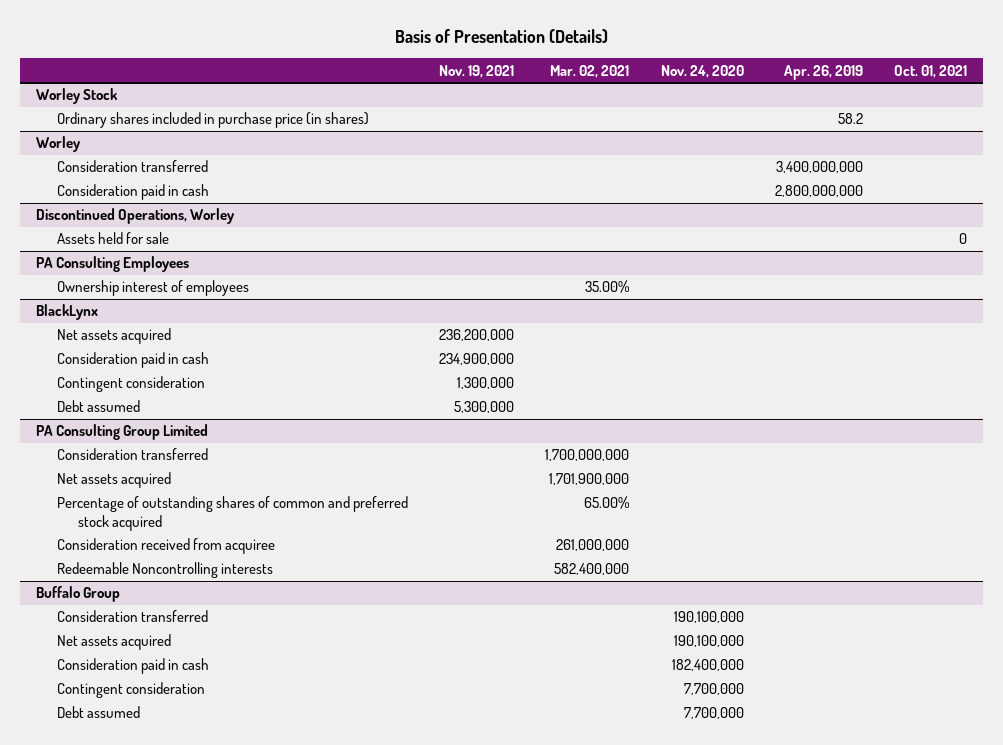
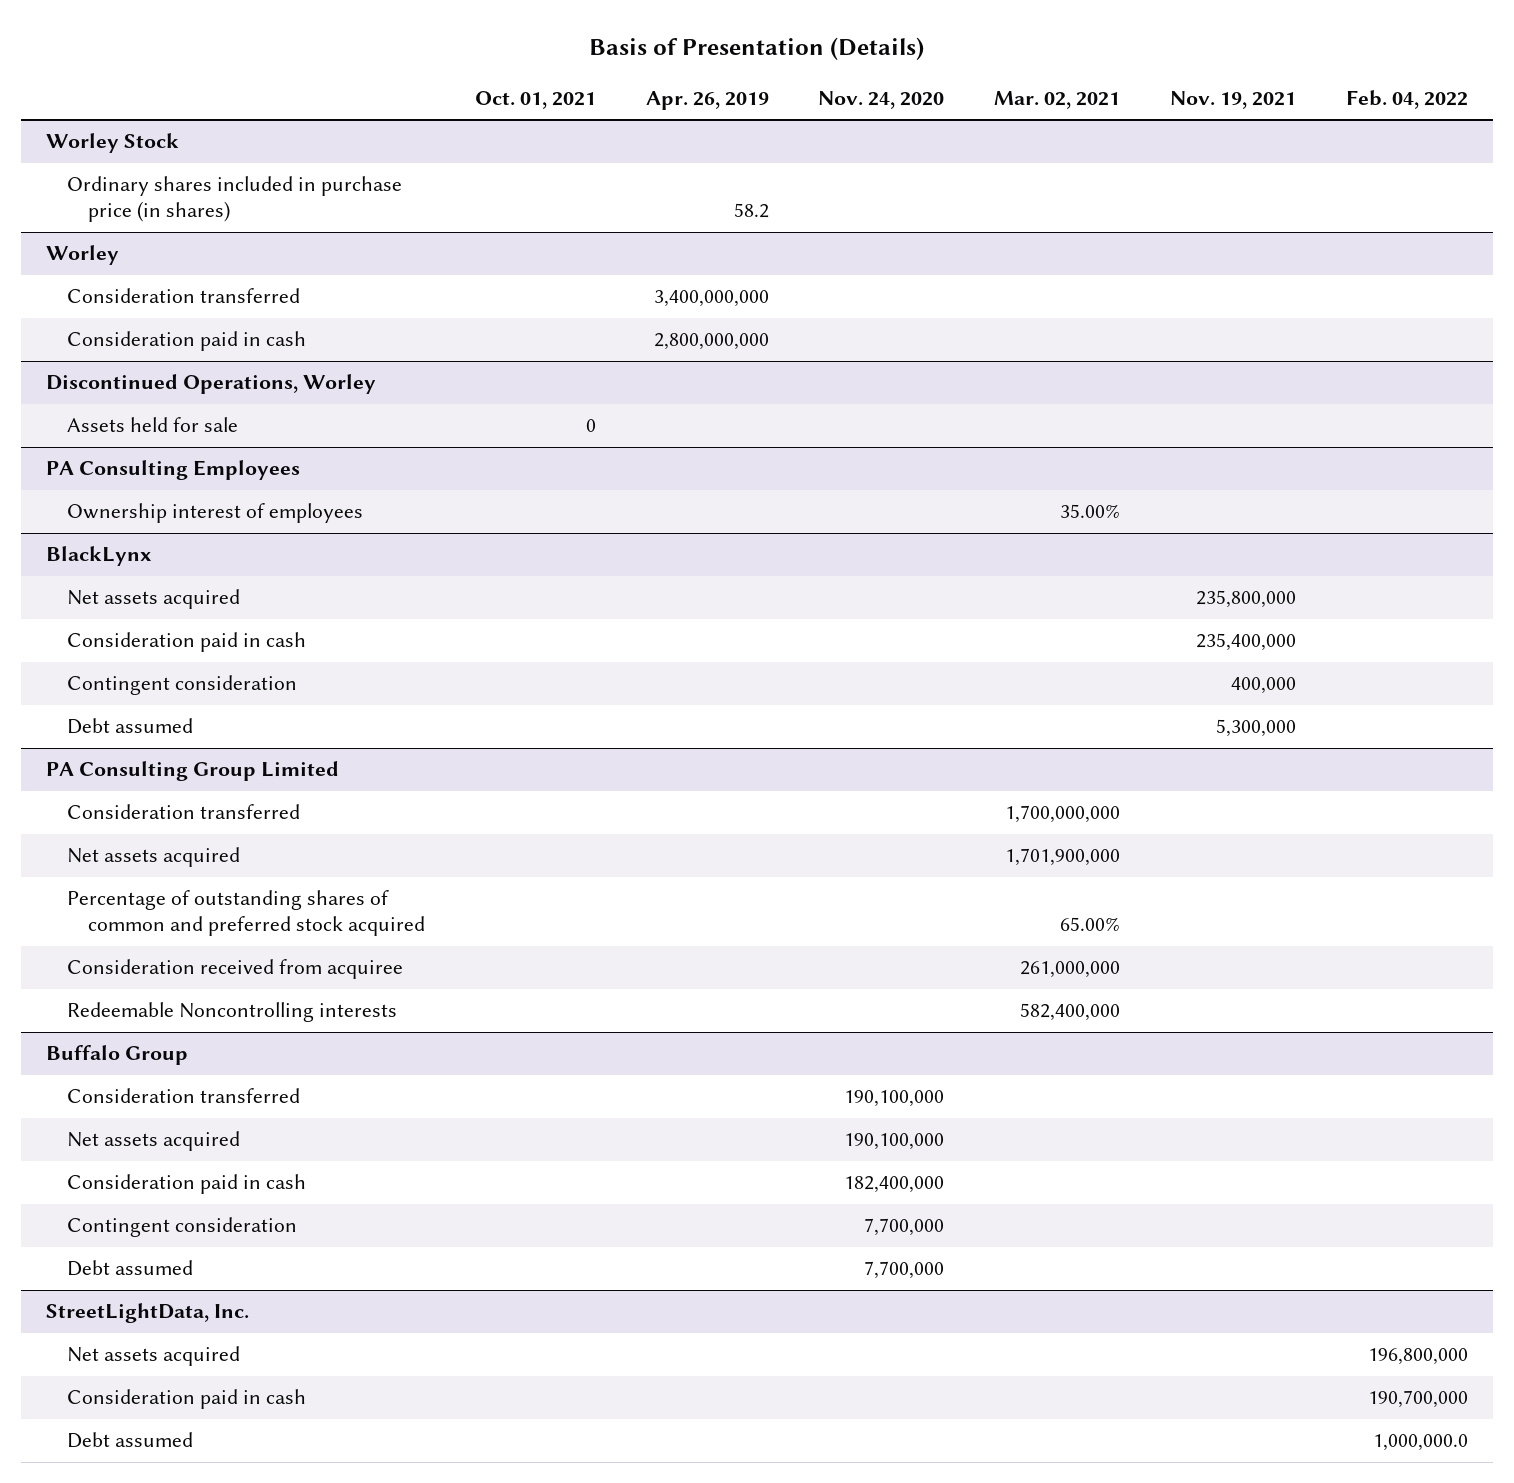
- | Nov. 19, 2021 | Mar. 02, 2021 | Nov. 24, 2020 | Apr. 26, 2019 | Oct. 01, 2021
+ | Oct. 01, 2021 | Apr. 26, 2019 | Nov. 24, 2020 | Mar. 02, 2021 | Nov. 19, 2021 | Feb. 04, 2022
@ BlackLynx
- Net assets acquired | 236,200,000 | | | |
- Consideration paid in cash | 234,900,000 | | | |
- Contingent consideration | 1,300,000 | | | |
+ Net assets acquired | | | | | 235,800,000 |
+ Consideration paid in cash | | | | | 235,400,000 |
+ Contingent consideration | | | | | 400,000 |
+ StreetLightData, Inc.
+ Net assets acquired | | | | | | 196,800,000
+ Consideration paid in cash | | | | | | 190,700,000
+ Debt assumed | | | | | | 1,000,000.0

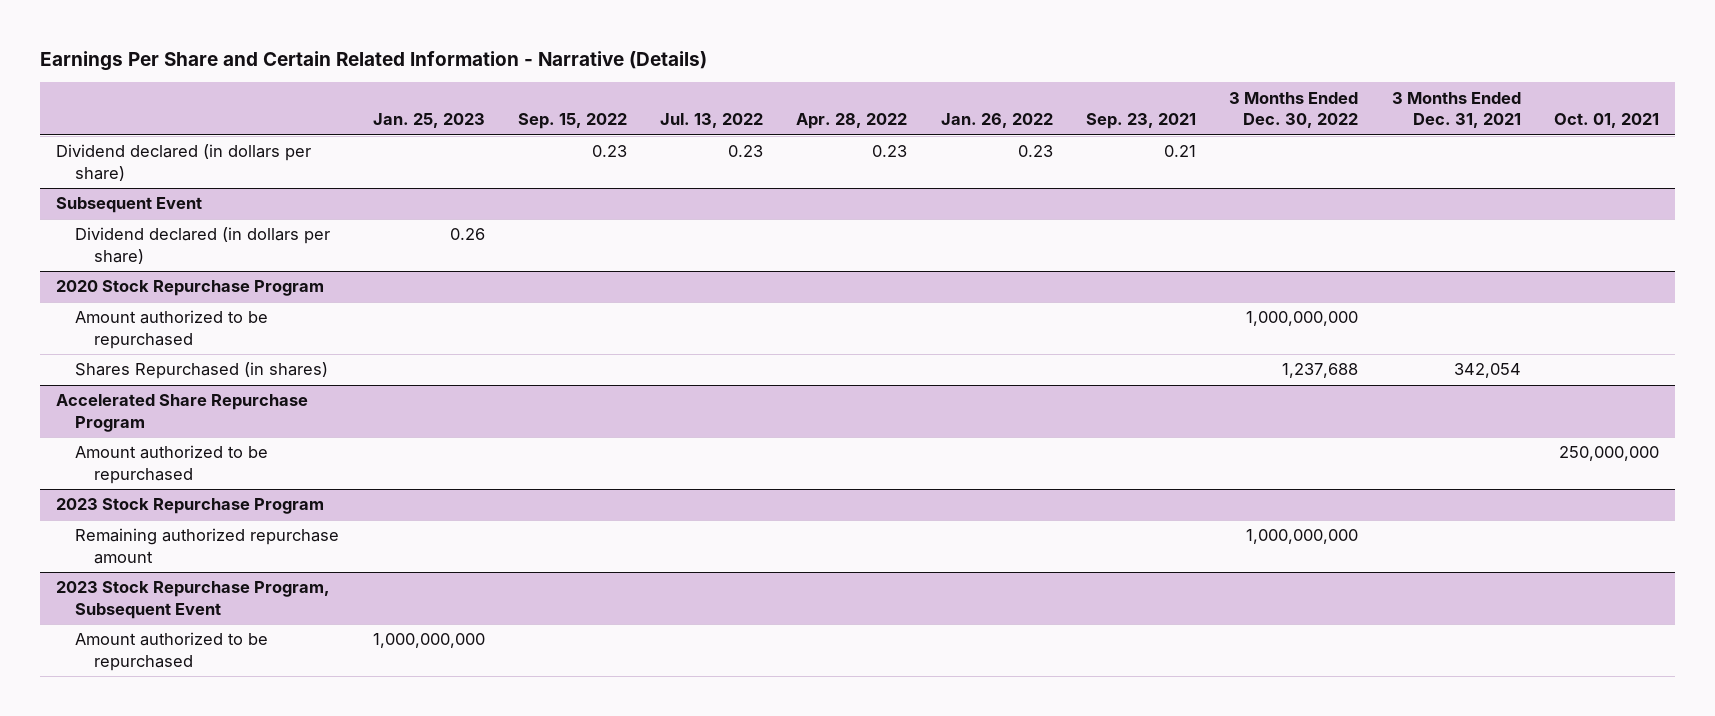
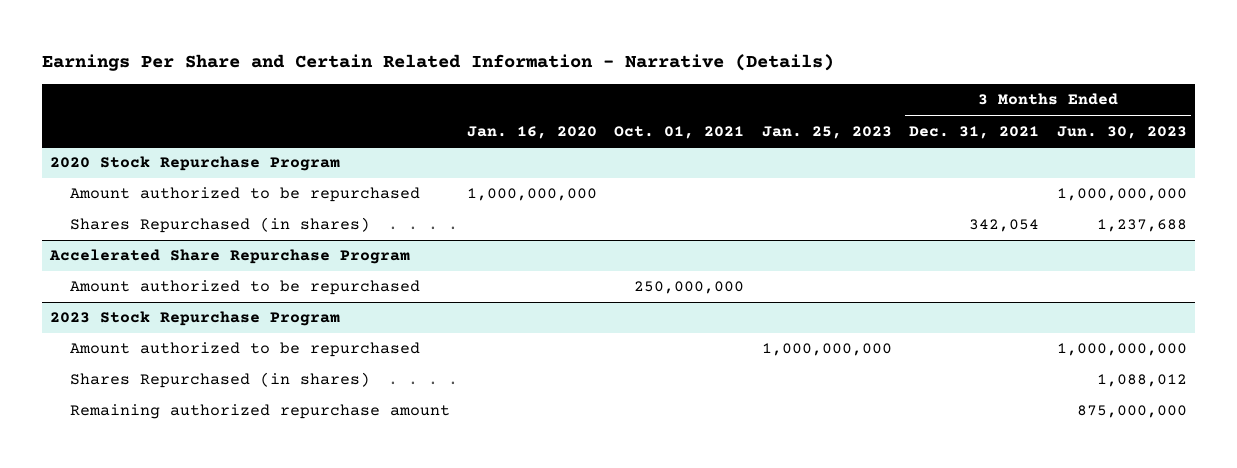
- | Jan. 25, 2023 | Sep. 15, 2022 | Jul. 13, 2022 | Apr. 28, 2022 | Jan. 26, 2022 | Sep. 23, 2021 | 3 Months Ended Dec. 30, 2022 | 3 Months Ended Dec. 31, 2021 | Oct. 01, 2021
+ | Jan. 16, 2020 | Oct. 01, 2021 | Jan. 25, 2023 | 3 Months Ended Dec. 31, 2021 | 3 Months Ended Jun. 30, 2023
- Dividend declared (in dollars per share) | | 0.23 | 0.23 | 0.23 | 0.23 | 0.21 | | |
- Subsequent Event
- Dividend declared (in dollars per share) | 0.26 | | | | | | | |
@ 2023 Stock Repurchase Program
+ Amount authorized to be repurchased | | | 1,000,000,000 | | 1,000,000,000
+ Shares Repurchased (in shares) | | | | | 1,088,012
- 2023 Stock Repurchase Program, Subsequent Event
- Amount authorized to be repurchased | 1,000,000,000 | | | | | | | |

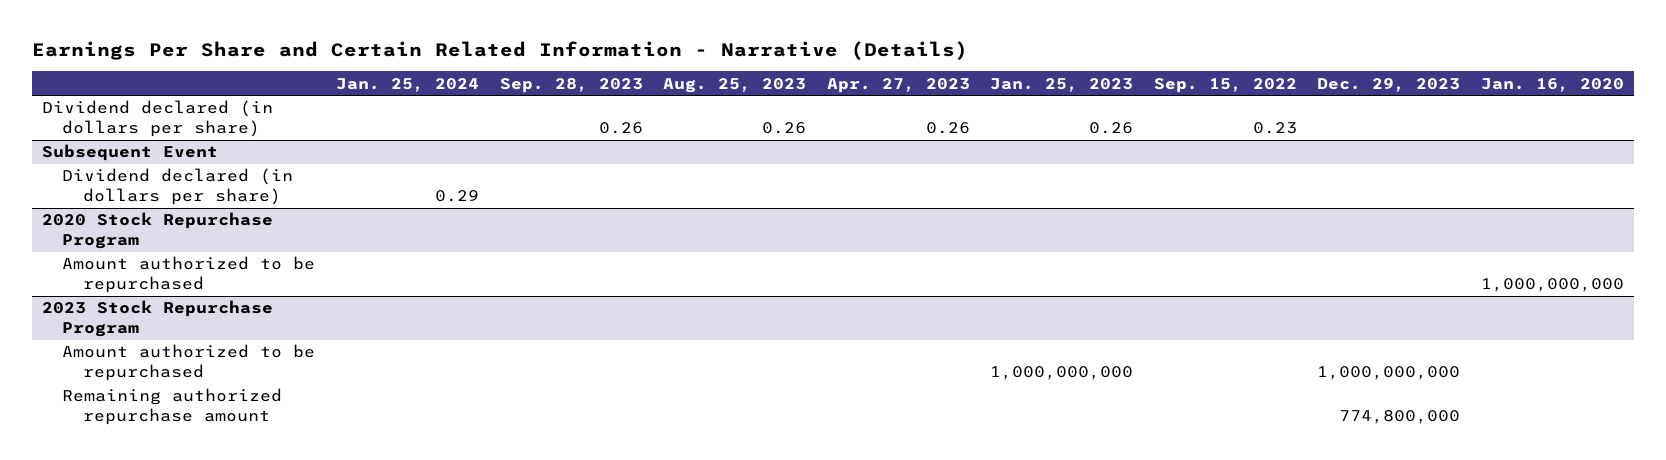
- | Jan. 16, 2020 | Oct. 01, 2021 | Jan. 25, 2023 | 3 Months Ended Dec. 31, 2021 | 3 Months Ended Jun. 30, 2023
+ | Jan. 25, 2024 | Sep. 28, 2023 | Aug. 25, 2023 | Apr. 27, 2023 | Jan. 25, 2023 | Sep. 15, 2022 | Dec. 29, 2023 | Jan. 16, 2020
+ Dividend declared (in dollars per share) | | 0.26 | 0.26 | 0.26 | 0.26 | 0.23 | |
+ Subsequent Event
+ Dividend declared (in dollars per share) | 0.29 | | | | | | |
@ 2020 Stock Repurchase Program
- Shares Repurchased (in shares) | | | | 342,054 | 1,237,688
- Accelerated Share Repurchase Program
- Amount authorized to be repurchased | | 250,000,000 | | |
@ 2023 Stock Repurchase Program
- Shares Repurchased (in shares) | | | | | 1,088,012

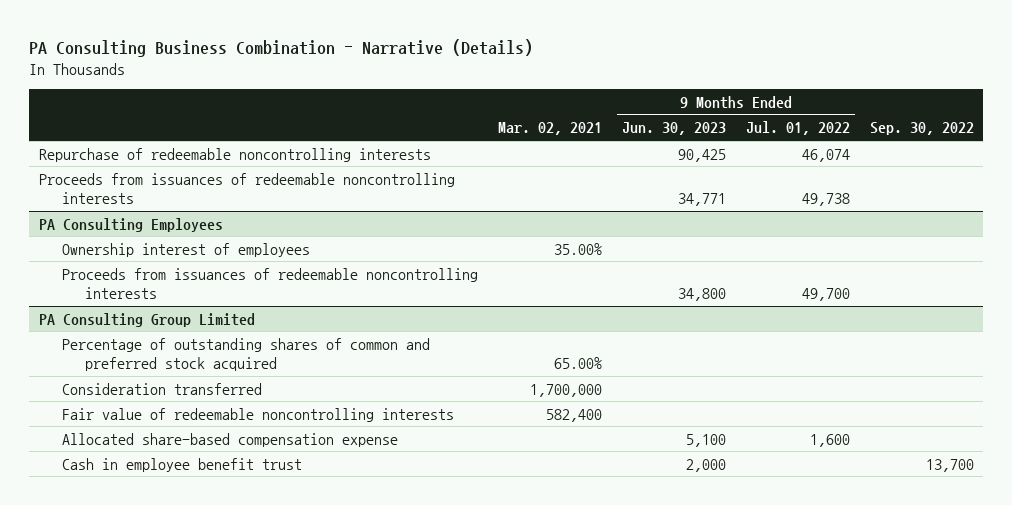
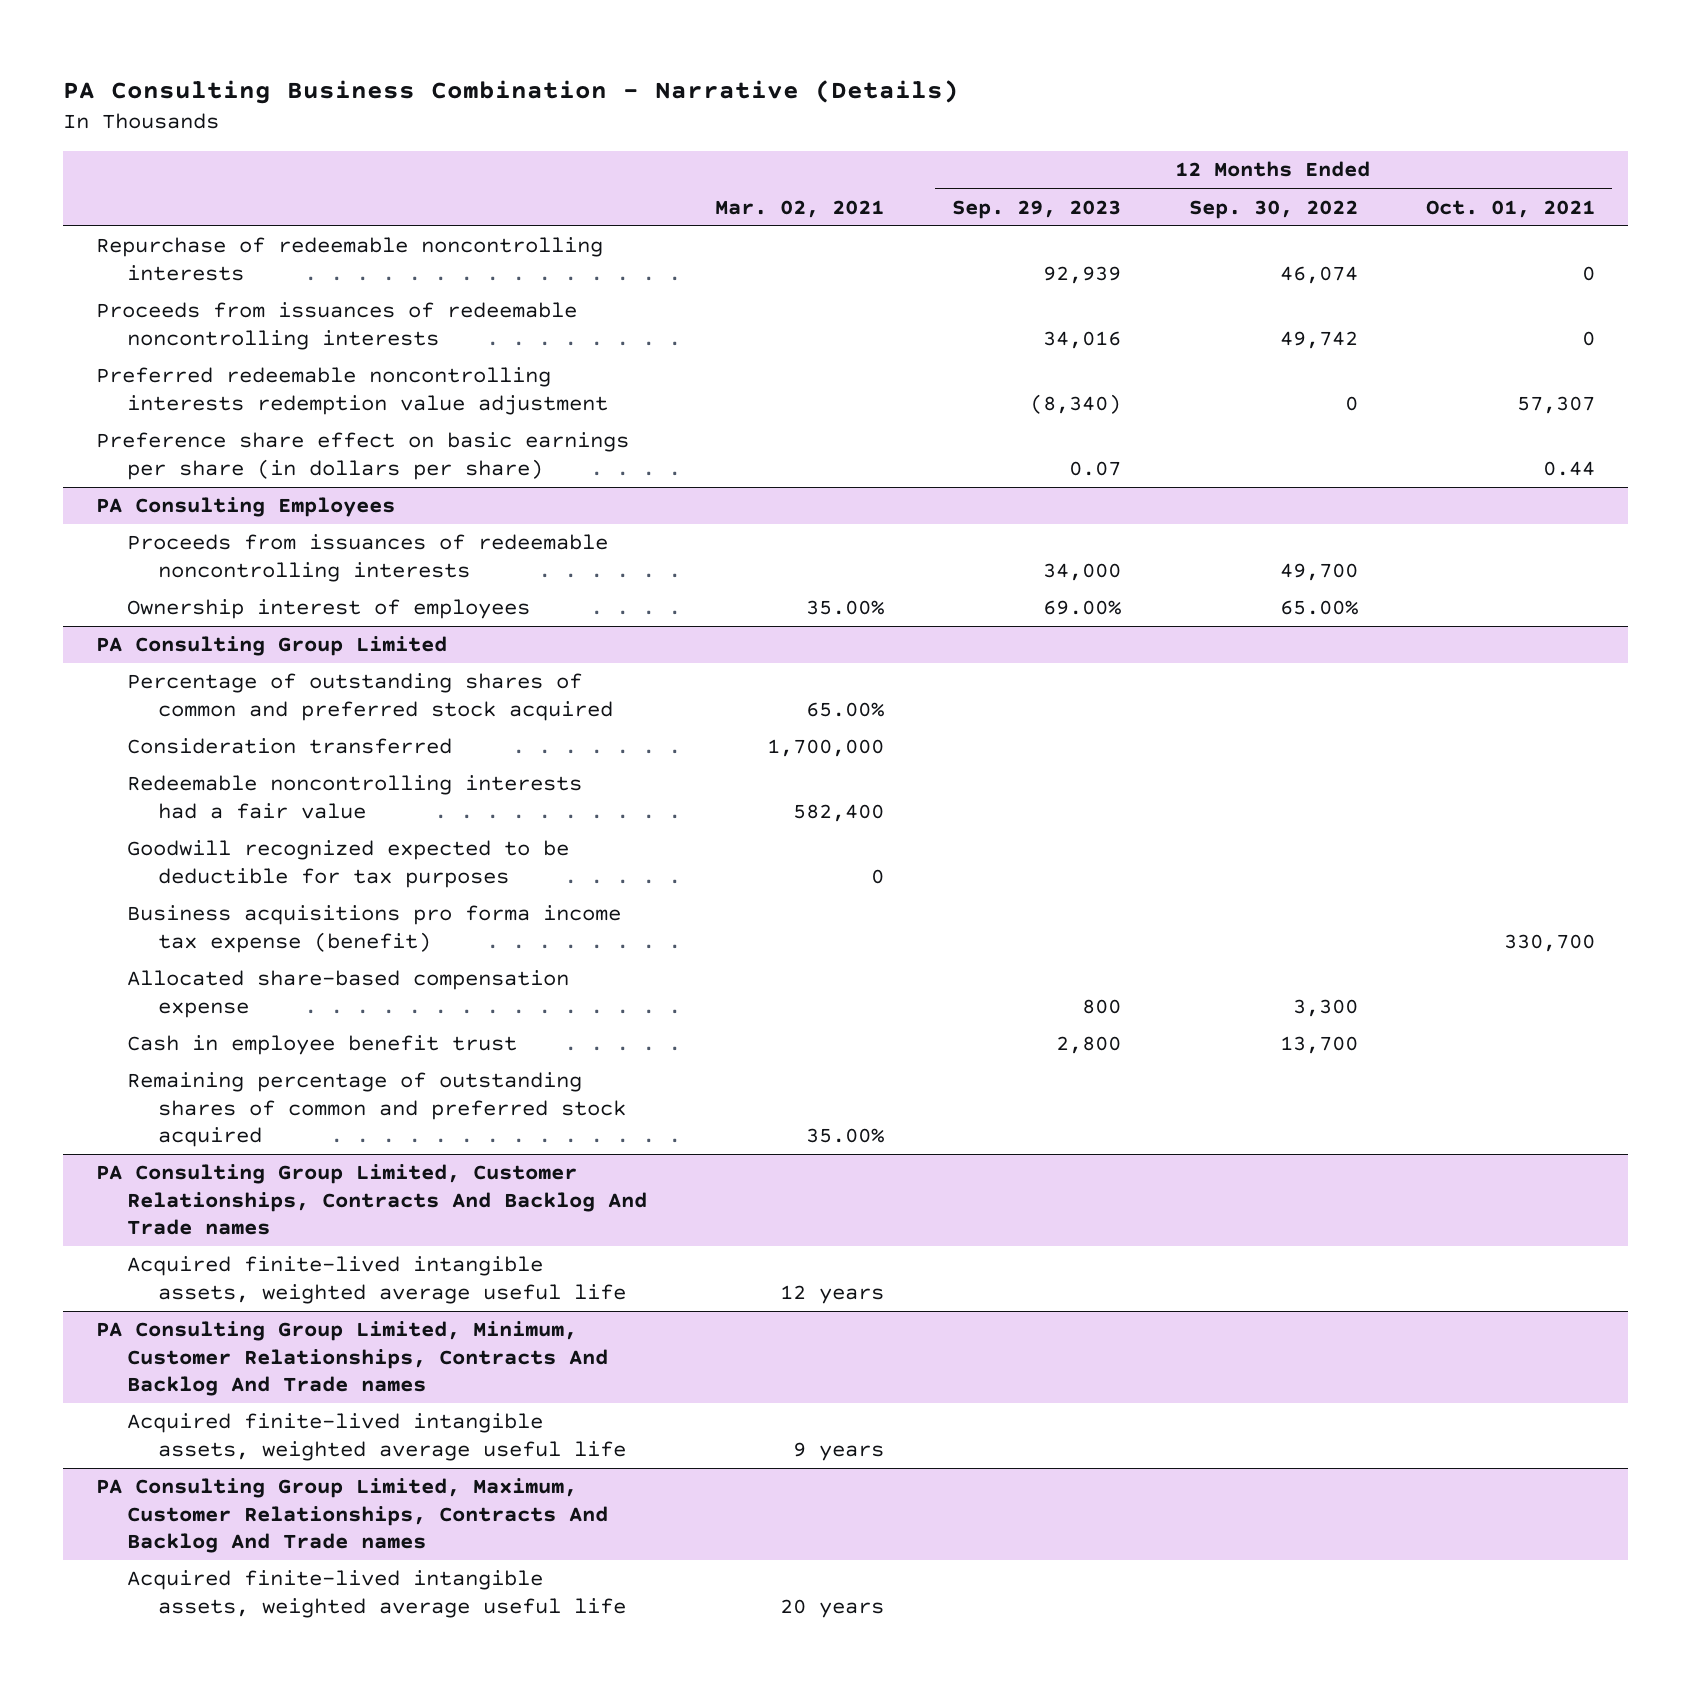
- | Mar. 02, 2021 | 9 Months Ended Jun. 30, 2023 | 9 Months Ended Jul. 01, 2022 | Sep. 30, 2022
+ | Mar. 02, 2021 | 12 Months Ended Sep. 29, 2023 | 12 Months Ended Sep. 30, 2022 | 12 Months Ended Oct. 01, 2021
+ Preferred redeemable noncontrolling interests redemption value adjustment | | (8,340) | 0 | 57,307
+ Preference share effect on basic earnings per share (in dollars per share) | | 0.07 | | 0.44
@ PA Consulting Employees
moved down: Ownership interest of employees | 35.00% | 69.00% | 65.00% |
@ PA Consulting Group Limited
- Fair value of redeemable noncontrolling interests | 582,400 | | |
+ Redeemable noncontrolling interests had a fair value | 582,400 | | |
+ Goodwill recognized expected to be deductible for tax purposes | 0 | | |
+ Business acquisitions pro forma income tax expense (benefit) | | | | 330,700
+ Remaining percentage of outstanding shares of common and preferred stock acquired | 35.00% | | |
+ PA Consulting Group Limited, Customer Relationships, Contracts And Backlog And Trade names
+ Acquired finite-lived intangible assets, weighted average useful life | 12 years | | |
+ PA Consulting Group Limited, Minimum, Customer Relationships, Contracts And Backlog And Trade names
+ Acquired finite-lived intangible assets, weighted average useful life | 9 years | | |
+ PA Consulting Group Limited, Maximum, Customer Relationships, Contracts And Backlog And Trade names
+ Acquired finite-lived intangible assets, weighted average useful life | 20 years | | |

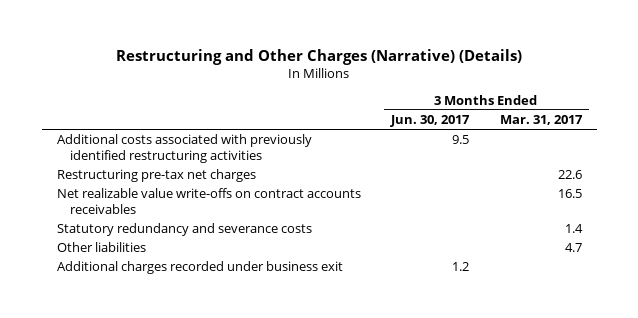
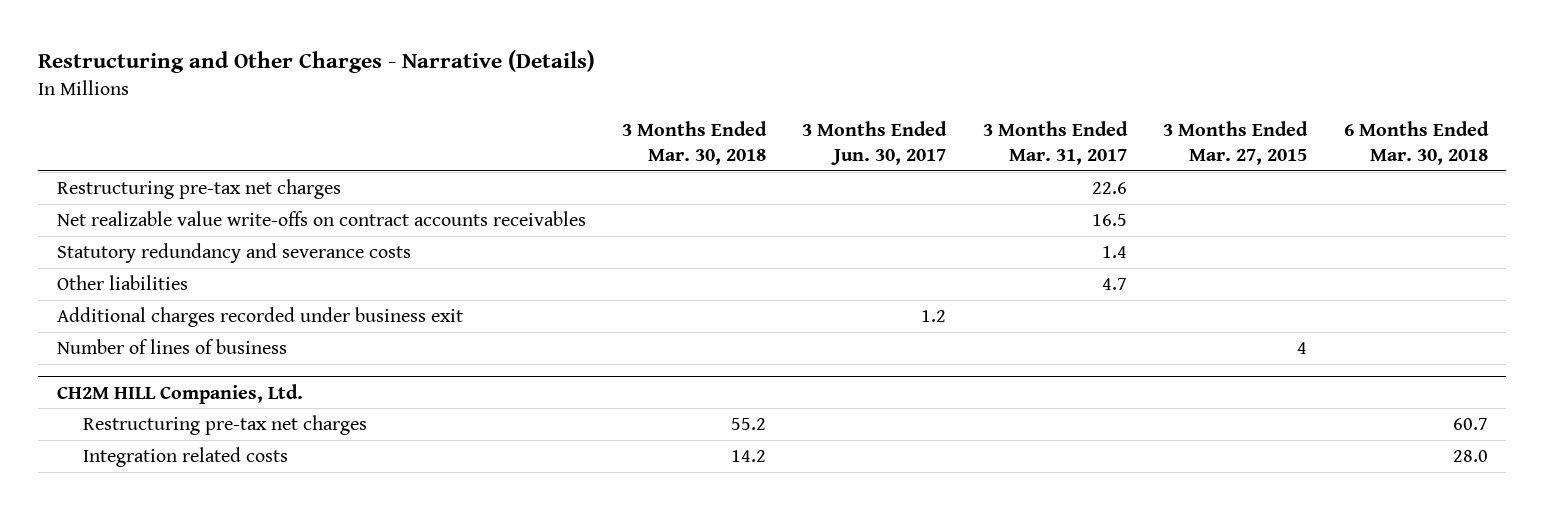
- Restructuring and Other Charges (Narrative) (Details)
+ Restructuring and Other Charges - Narrative (Details)
- | 3 Months Ended Jun. 30, 2017 | 3 Months Ended Mar. 31, 2017
+ | 3 Months Ended Mar. 30, 2018 | 3 Months Ended Jun. 30, 2017 | 3 Months Ended Mar. 31, 2017 | 3 Months Ended Mar. 27, 2015 | 6 Months Ended Mar. 30, 2018
- Additional costs associated with previously identified restructuring activities | 9.5 |
+ Number of lines of business | | | | 4 |
+ CH2M HILL Companies, Ltd.
+ Restructuring pre-tax net charges | 55.2 | | | | 60.7
+ Integration related costs | 14.2 | | | | 28.0

